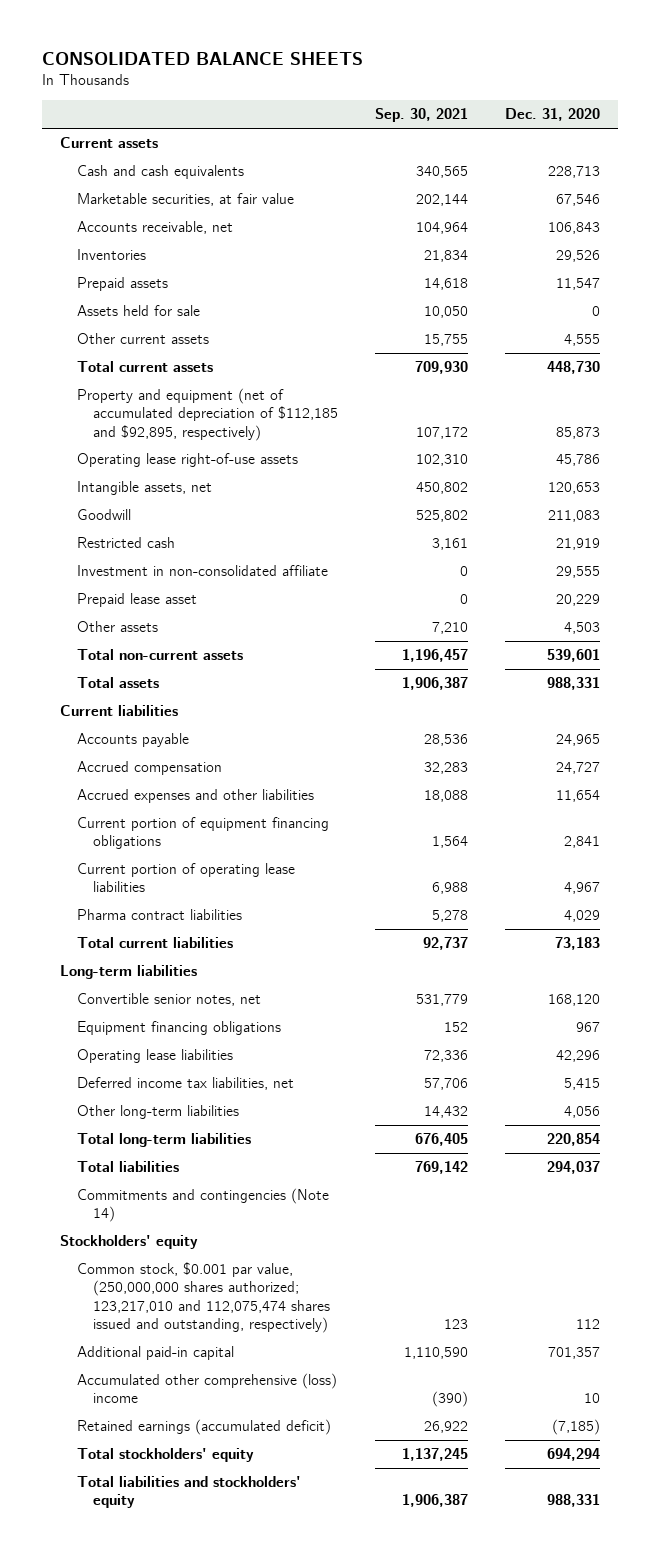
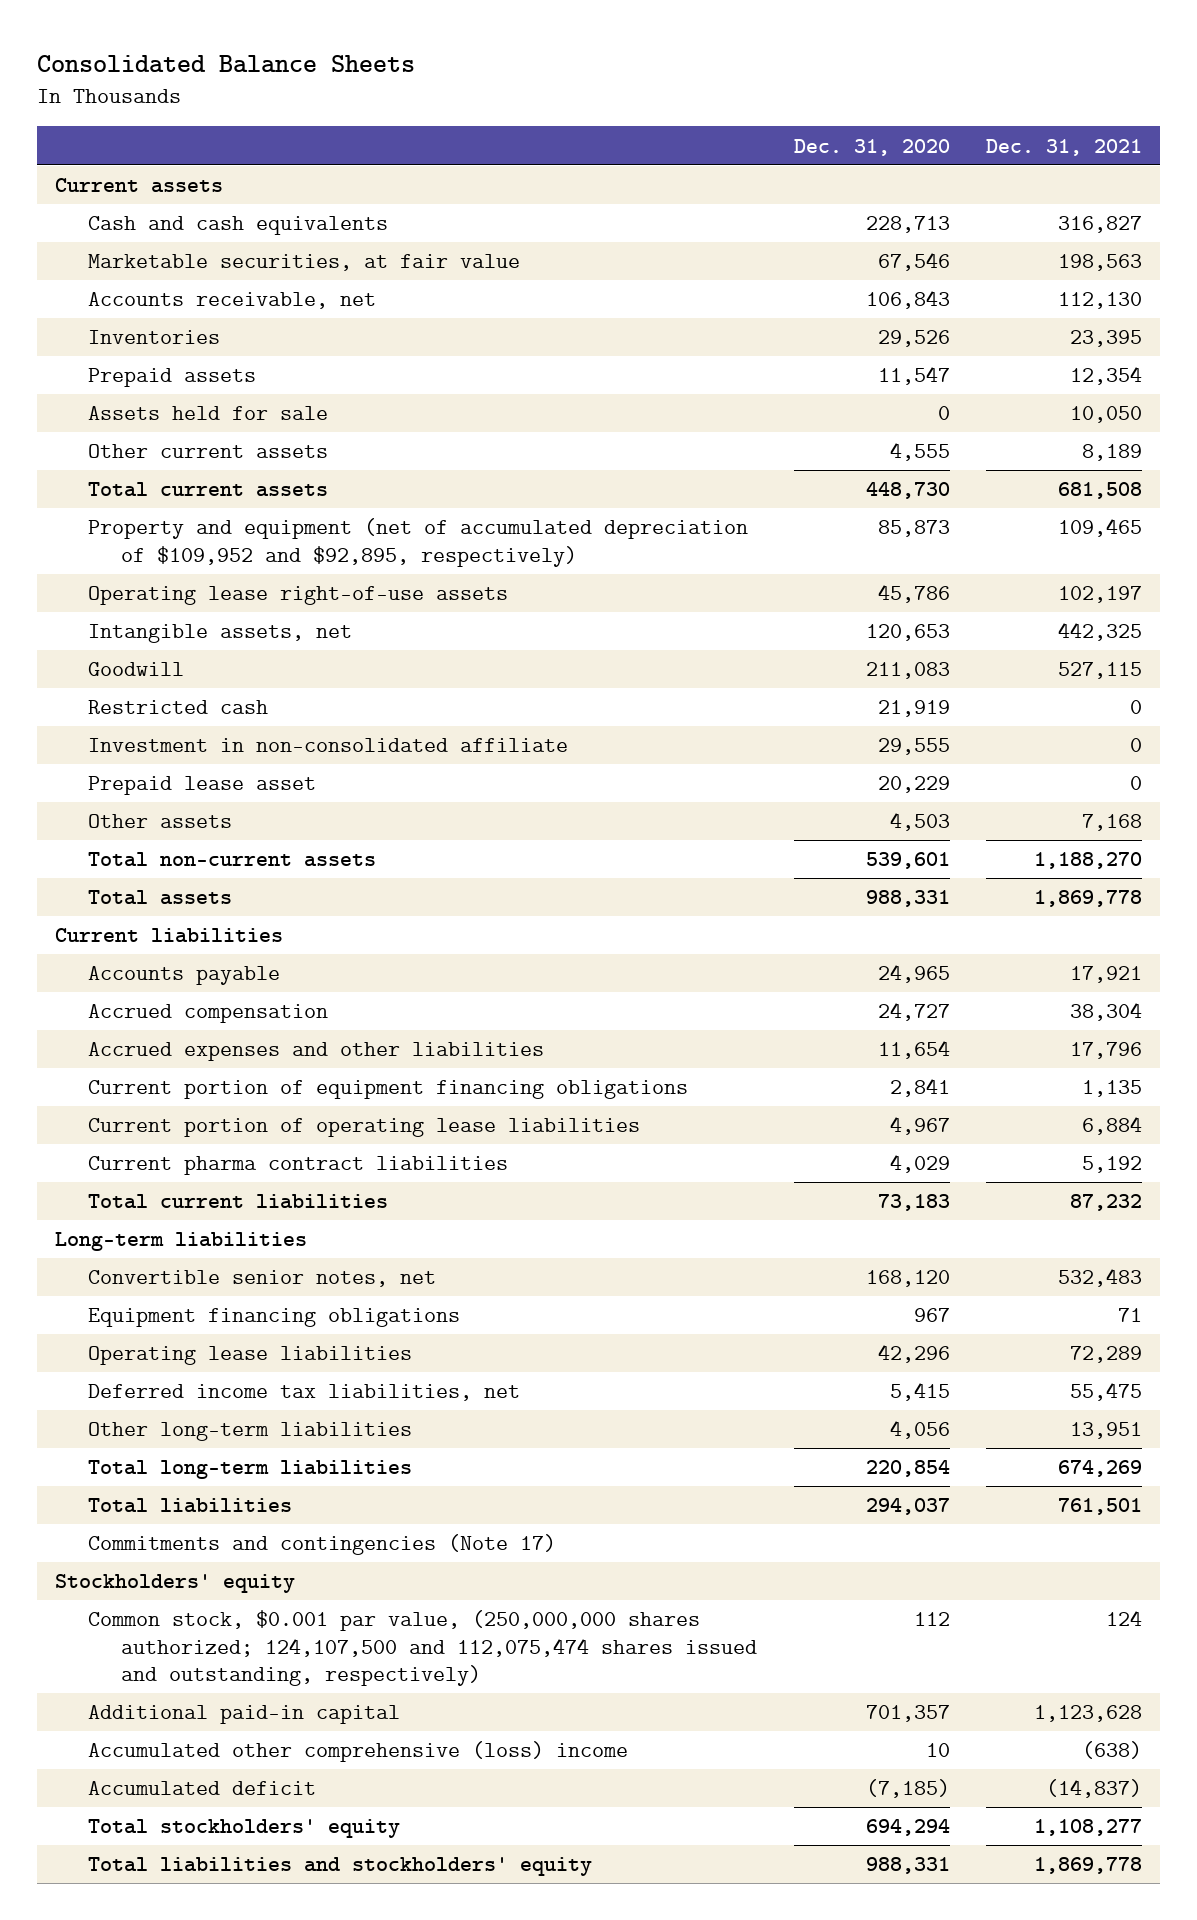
- CONSOLIDATED BALANCE SHEETS
+ Consolidated Balance Sheets
- | Sep. 30, 2021 | Dec. 31, 2020
+ | Dec. 31, 2020 | Dec. 31, 2021
- Property and equipment (net of accumulated depreciation of $112,185 and $92,895, respectively) | 107,172 | 85,873
+ Property and equipment (net of accumulated depreciation of $109,952 and $92,895, respectively) | 85,873 | 109,465
- Pharma contract liabilities | 5,278 | 4,029
+ Current pharma contract liabilities | 4,029 | 5,192
- Commitments and contingencies (Note 14)
+ Commitments and contingencies (Note 17)
- Common stock, $0.001 par value, (250,000,000 shares authorized; 123,217,010 and 112,075,474 shares issued and outstanding, respectively) | 123 | 112
+ Common stock, $0.001 par value, (250,000,000 shares authorized; 124,107,500 and 112,075,474 shares issued and outstanding, respectively) | 112 | 124
- Retained earnings (accumulated deficit) | 26,922 | (7,185)
+ Accumulated deficit | (7,185) | (14,837)

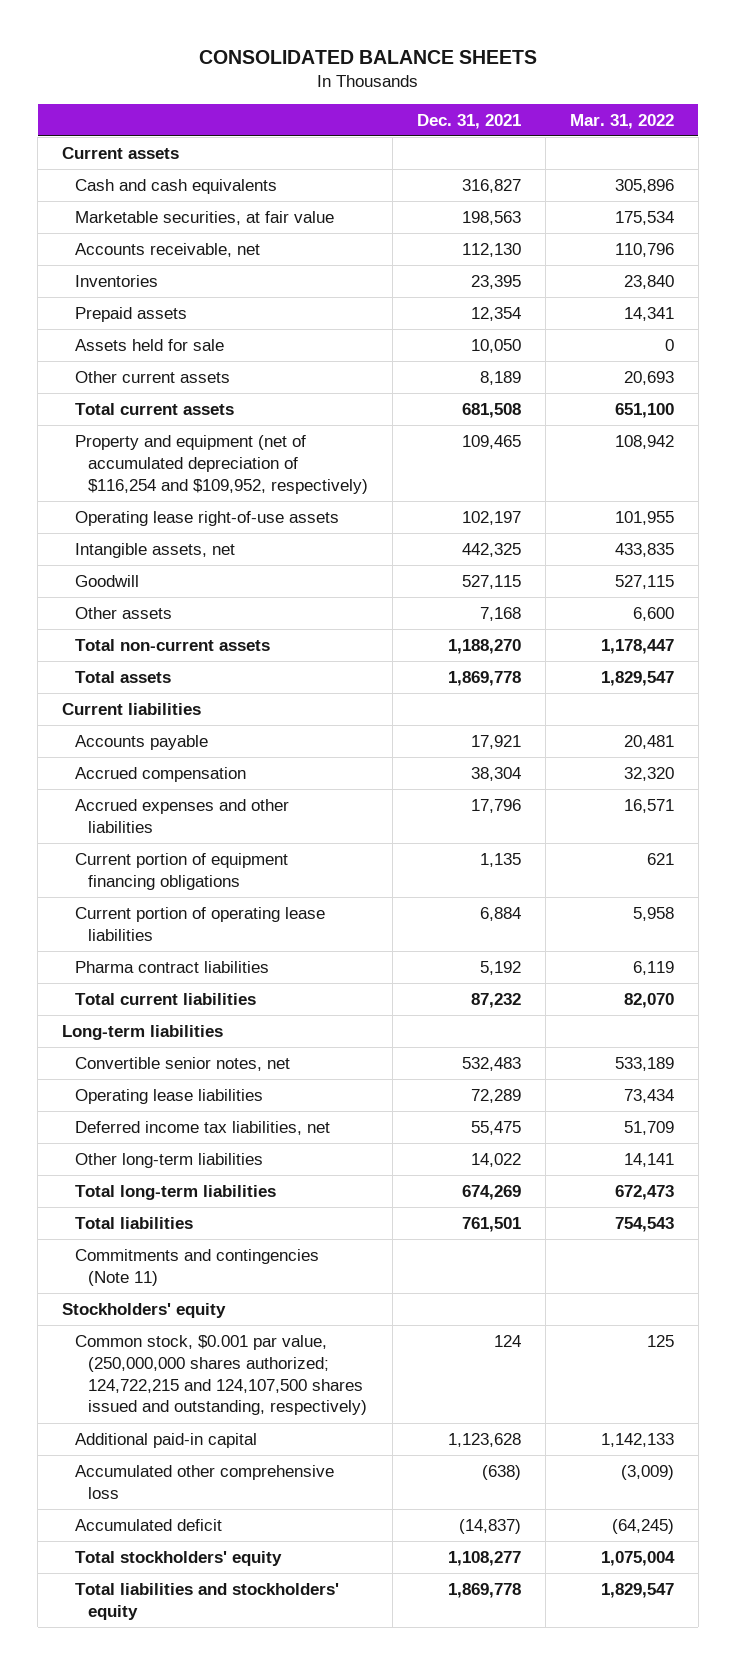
- Consolidated Balance Sheets
+ CONSOLIDATED BALANCE SHEETS
- | Dec. 31, 2020 | Dec. 31, 2021
+ | Dec. 31, 2021 | Mar. 31, 2022
- Property and equipment (net of accumulated depreciation of $109,952 and $92,895, respectively) | 85,873 | 109,465
+ Property and equipment (net of accumulated depreciation of $116,254 and $109,952, respectively) | 109,465 | 108,942
- Restricted cash | 21,919 | 0
- Investment in non-consolidated affiliate | 29,555 | 0
- Prepaid lease asset | 20,229 | 0
- Current pharma contract liabilities | 4,029 | 5,192
+ Pharma contract liabilities | 5,192 | 6,119
- Equipment financing obligations | 967 | 71
- Other long-term liabilities | 4,056 | 13,951
+ Other long-term liabilities | 14,022 | 14,141
- Commitments and contingencies (Note 17)
+ Commitments and contingencies (Note 11)
- Common stock, $0.001 par value, (250,000,000 shares authorized; 124,107,500 and 112,075,474 shares issued and outstanding, respectively) | 112 | 124
+ Common stock, $0.001 par value, (250,000,000 shares authorized; 124,722,215 and 124,107,500 shares issued and outstanding, respectively) | 124 | 125
- Accumulated other comprehensive (loss) income | 10 | (638)
+ Accumulated other comprehensive loss | (638) | (3,009)

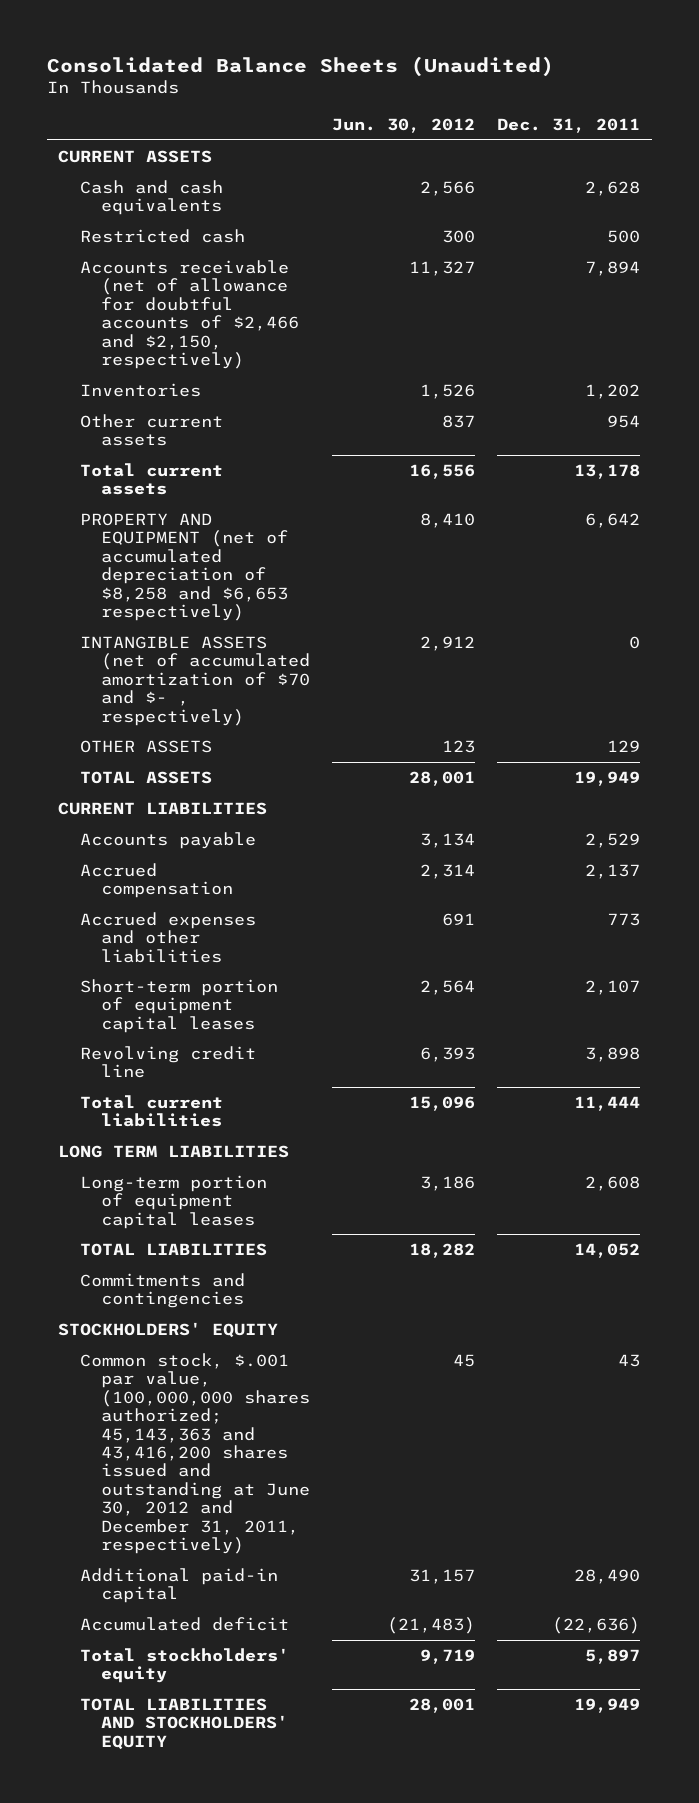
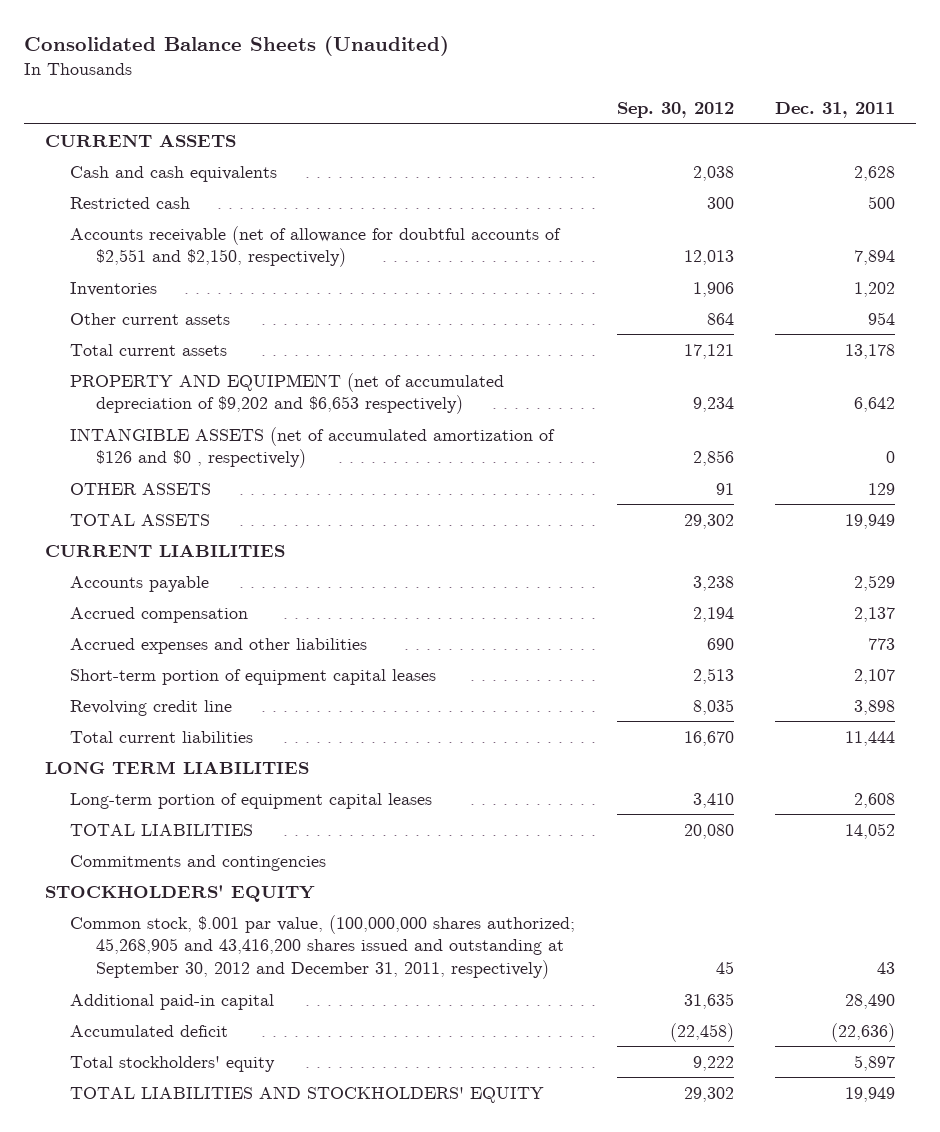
- | Jun. 30, 2012 | Dec. 31, 2011
+ | Sep. 30, 2012 | Dec. 31, 2011
- Accounts receivable (net of allowance for doubtful accounts of $2,466 and $2,150, respectively) | 11,327 | 7,894
+ Accounts receivable (net of allowance for doubtful accounts of $2,551 and $2,150, respectively) | 12,013 | 7,894
- PROPERTY AND EQUIPMENT (net of accumulated depreciation of $8,258 and $6,653 respectively) | 8,410 | 6,642
- INTANGIBLE ASSETS (net of accumulated amortization of $70 and $- , respectively) | 2,912 | 0
+ PROPERTY AND EQUIPMENT (net of accumulated depreciation of $9,202 and $6,653 respectively) | 9,234 | 6,642
+ INTANGIBLE ASSETS (net of accumulated amortization of $126 and $0 , respectively) | 2,856 | 0
- Common stock, $.001 par value, (100,000,000 shares authorized; 45,143,363 and 43,416,200 shares issued and outstanding at June 30, 2012 and December 31, 2011, respectively) | 45 | 43
+ Common stock, $.001 par value, (100,000,000 shares authorized; 45,268,905 and 43,416,200 shares issued and outstanding at September 30, 2012 and December 31, 2011, respectively) | 45 | 43

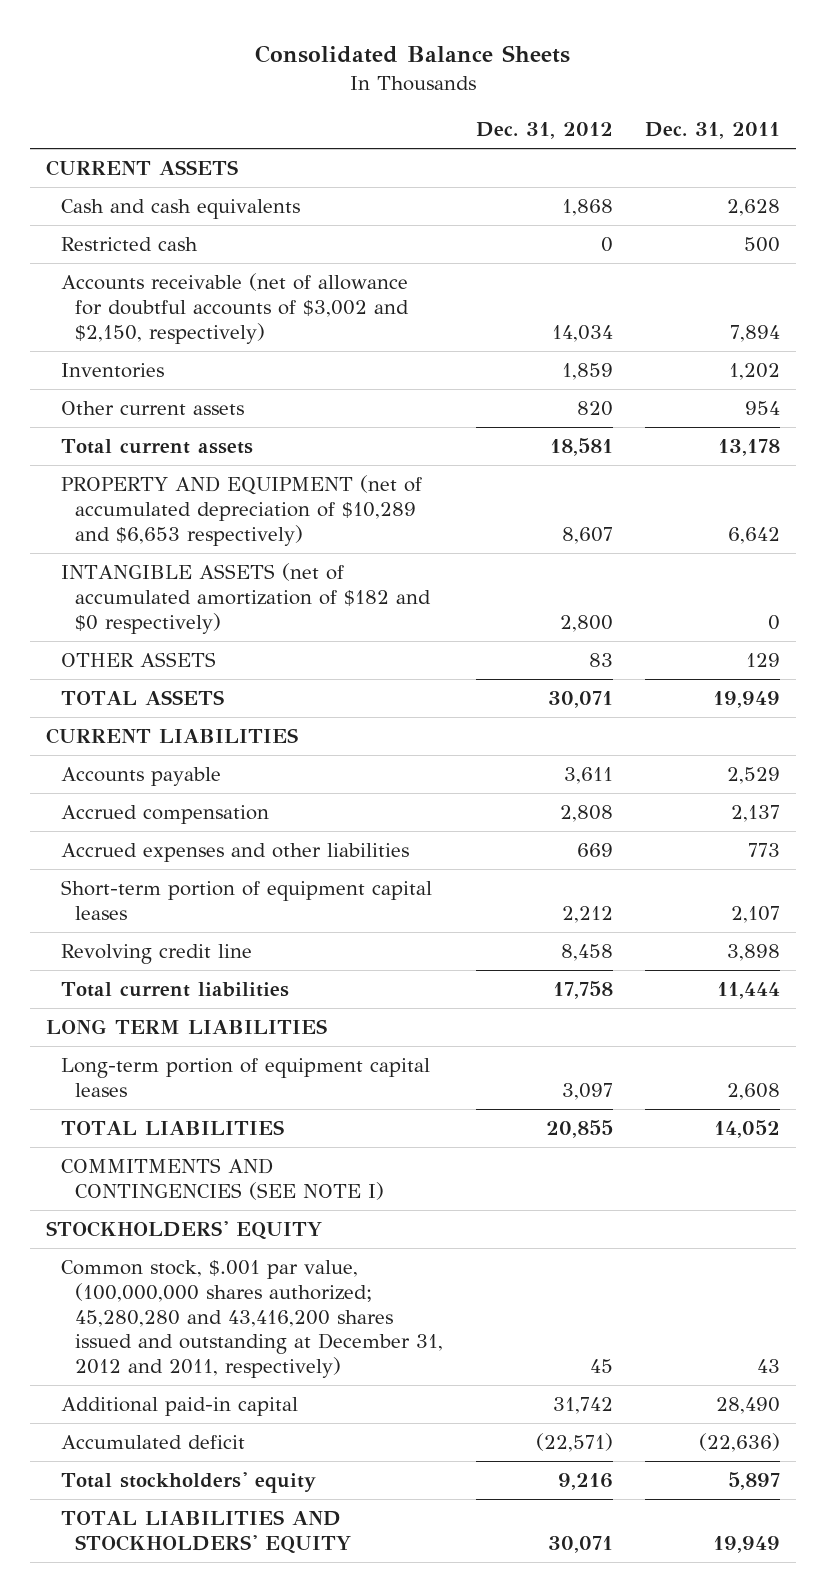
- Consolidated Balance Sheets (Unaudited)
+ Consolidated Balance Sheets
- | Sep. 30, 2012 | Dec. 31, 2011
+ | Dec. 31, 2012 | Dec. 31, 2011
- Accounts receivable (net of allowance for doubtful accounts of $2,551 and $2,150, respectively) | 12,013 | 7,894
+ Accounts receivable (net of allowance for doubtful accounts of $3,002 and $2,150, respectively) | 14,034 | 7,894
- PROPERTY AND EQUIPMENT (net of accumulated depreciation of $9,202 and $6,653 respectively) | 9,234 | 6,642
- INTANGIBLE ASSETS (net of accumulated amortization of $126 and $0 , respectively) | 2,856 | 0
+ PROPERTY AND EQUIPMENT (net of accumulated depreciation of $10,289 and $6,653 respectively) | 8,607 | 6,642
+ INTANGIBLE ASSETS (net of accumulated amortization of $182 and $0 respectively) | 2,800 | 0
- Commitments and contingencies
+ COMMITMENTS AND CONTINGENCIES (SEE NOTE I)
- Common stock, $.001 par value, (100,000,000 shares authorized; 45,268,905 and 43,416,200 shares issued and outstanding at September 30, 2012 and December 31, 2011, respectively) | 45 | 43
+ Common stock, $.001 par value, (100,000,000 shares authorized; 45,280,280 and 43,416,200 shares issued and outstanding at December 31, 2012 and 2011, respectively) | 45 | 43

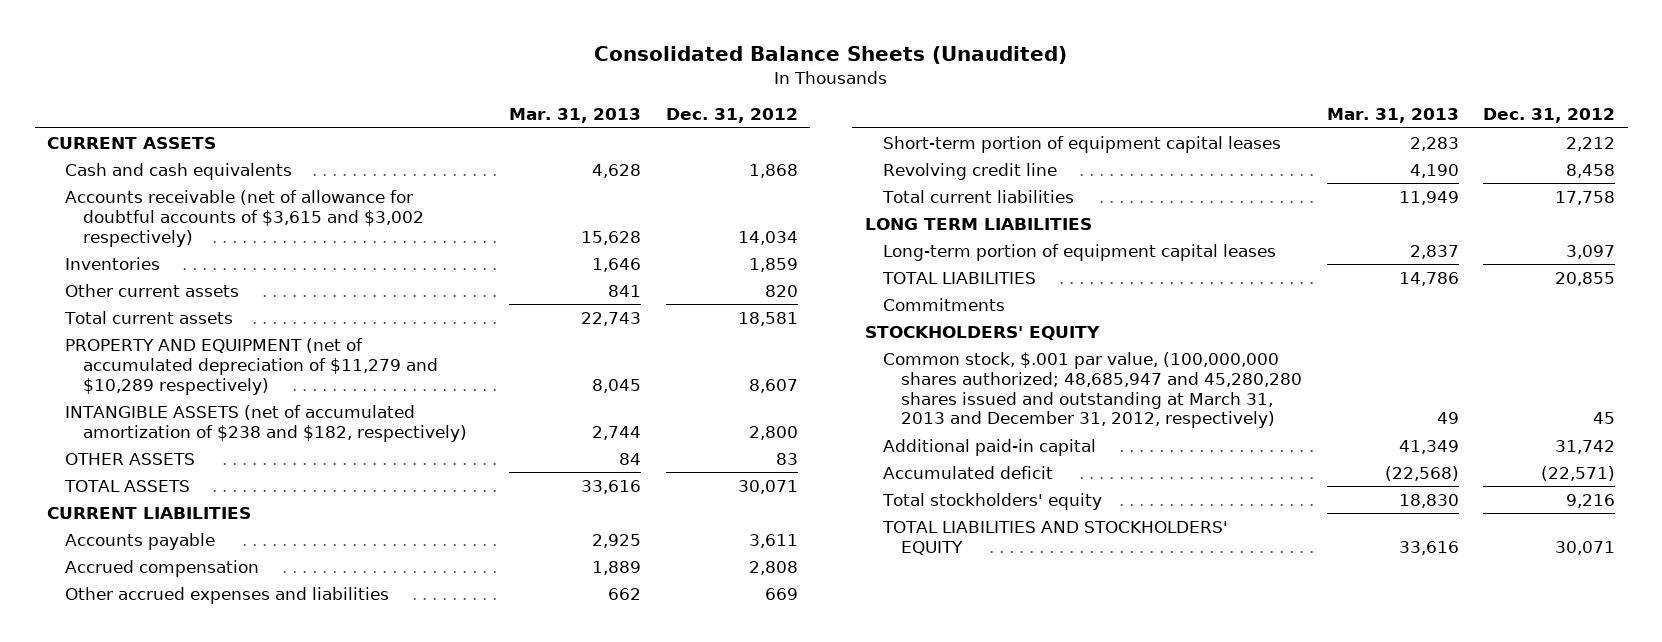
- Consolidated Balance Sheets
+ Consolidated Balance Sheets (Unaudited)
- | Dec. 31, 2012 | Dec. 31, 2011
+ | Mar. 31, 2013 | Dec. 31, 2012
- Restricted cash | 0 | 500
- Accounts receivable (net of allowance for doubtful accounts of $3,002 and $2,150, respectively) | 14,034 | 7,894
+ Accounts receivable (net of allowance for doubtful accounts of $3,615 and $3,002 respectively) | 15,628 | 14,034
- PROPERTY AND EQUIPMENT (net of accumulated depreciation of $10,289 and $6,653 respectively) | 8,607 | 6,642
- INTANGIBLE ASSETS (net of accumulated amortization of $182 and $0 respectively) | 2,800 | 0
+ PROPERTY AND EQUIPMENT (net of accumulated depreciation of $11,279 and $10,289 respectively) | 8,045 | 8,607
+ INTANGIBLE ASSETS (net of accumulated amortization of $238 and $182, respectively) | 2,744 | 2,800
- Accrued expenses and other liabilities | 669 | 773
+ Other accrued expenses and liabilities | 662 | 669
- COMMITMENTS AND CONTINGENCIES (SEE NOTE I)
+ Commitments
- Common stock, $.001 par value, (100,000,000 shares authorized; 45,280,280 and 43,416,200 shares issued and outstanding at December 31, 2012 and 2011, respectively) | 45 | 43
+ Common stock, $.001 par value, (100,000,000 shares authorized; 48,685,947 and 45,280,280 shares issued and outstanding at March 31, 2013 and December 31, 2012, respectively) | 49 | 45

